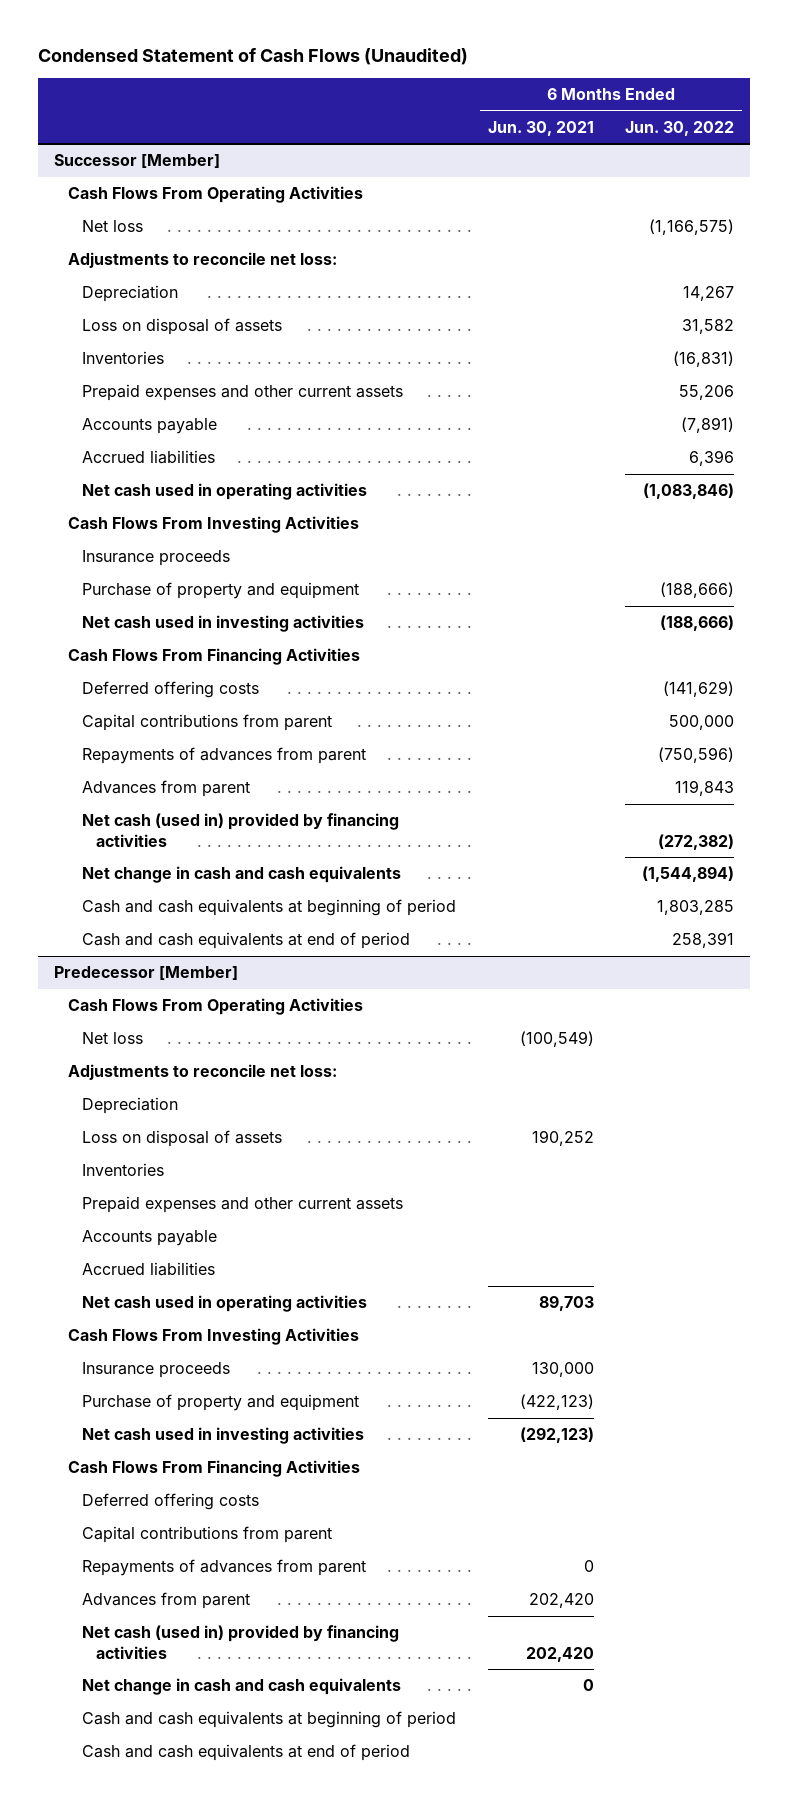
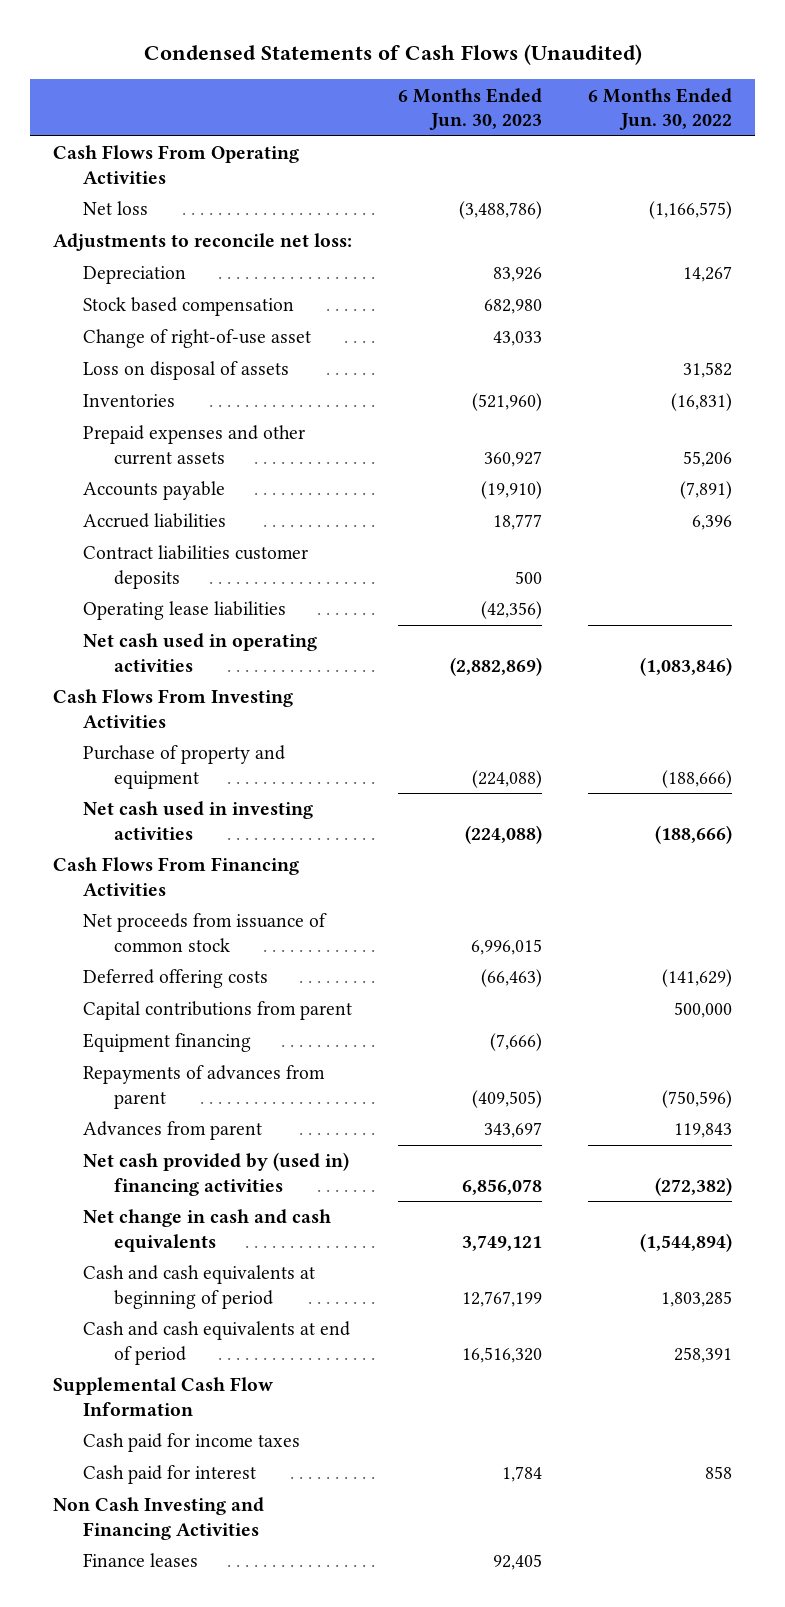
- Condensed Statement of Cash Flows (Unaudited)
+ Condensed Statements of Cash Flows (Unaudited)
- | 6 Months Ended Jun. 30, 2021 | 6 Months Ended Jun. 30, 2022
+ | 6 Months Ended Jun. 30, 2023 | 6 Months Ended Jun. 30, 2022
- Successor [Member]
+ Stock based compensation | 682,980 |
+ Change of right-of-use asset | 43,033 |
+ Contract liabilities customer deposits | 500 |
+ Operating lease liabilities | (42,356) |
- Insurance proceeds
+ Net proceeds from issuance of common stock | 6,996,015 |
+ Equipment financing | (7,666) |
- Net cash (used in) provided by financing activities | | (272,382)
+ Net cash provided by (used in) financing activities | 6,856,078 | (272,382)
- Predecessor [Member]
- Cash Flows From Operating Activities
- Net loss | (100,549) |
- Adjustments to reconcile net loss:
- Depreciation
- Loss on disposal of assets | 190,252 |
- Inventories
- Prepaid expenses and other current assets
- Accounts payable
- Accrued liabilities
- Net cash used in operating activities | 89,703 |
- Cash Flows From Investing Activities
- Insurance proceeds | 130,000 |
- Purchase of property and equipment | (422,123) |
- Net cash used in investing activities | (292,123) |
- Cash Flows From Financing Activities
- Deferred offering costs
- Capital contributions from parent
- Repayments of advances from parent | 0 |
- Advances from parent | 202,420 |
- Net cash (used in) provided by financing activities | 202,420 |
- Net change in cash and cash equivalents | 0 |
- Cash and cash equivalents at beginning of period
- Cash and cash equivalents at end of period
+ Supplemental Cash Flow Information
+ Cash paid for income taxes
+ Cash paid for interest | 1,784 | 858
+ Non Cash Investing and Financing Activities
+ Finance leases | 92,405 |

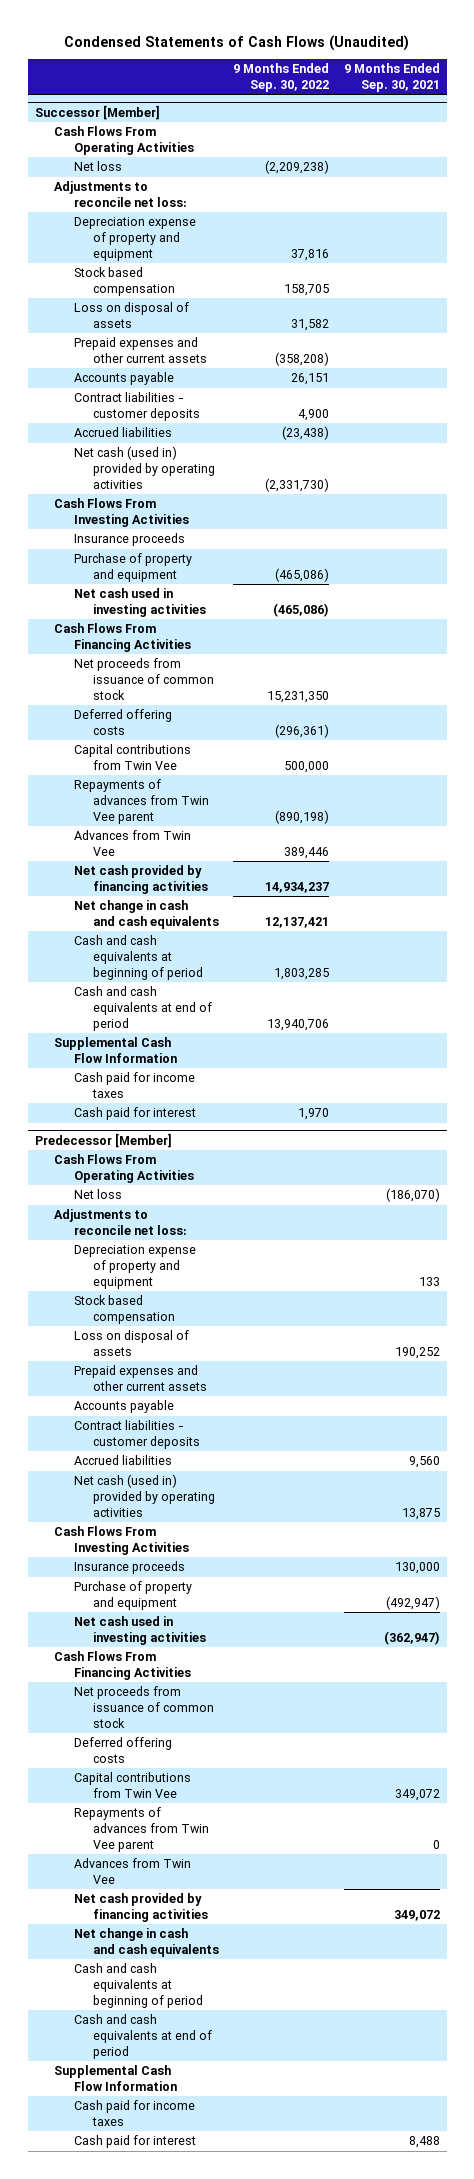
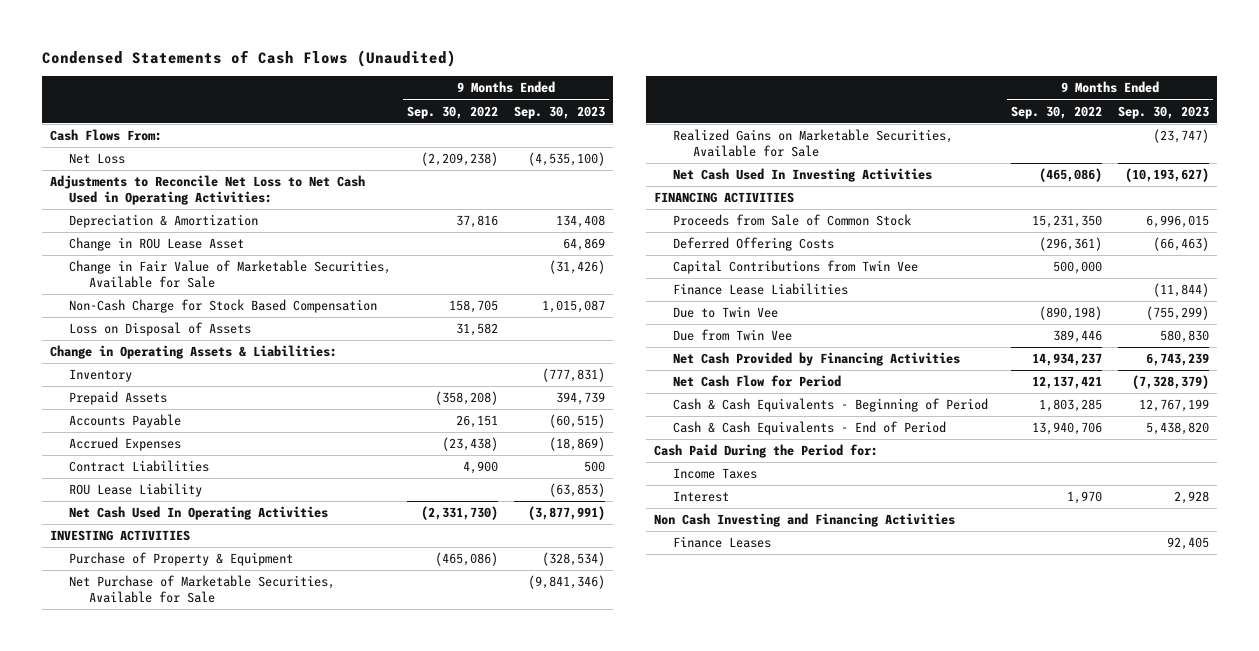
- | 9 Months Ended Sep. 30, 2022 | 9 Months Ended Sep. 30, 2021
+ | 9 Months Ended Sep. 30, 2022 | 9 Months Ended Sep. 30, 2023
- Successor [Member]
- Cash Flows From Operating Activities
- Net loss | (2,209,238) |
- Adjustments to reconcile net loss:
- Depreciation expense of property and equipment | 37,816 |
- Stock based compensation | 158,705 |
- Loss on disposal of assets | 31,582 |
- Prepaid expenses and other current assets | (358,208) |
- Accounts payable | 26,151 |
- Contract liabilities - customer deposits | 4,900 |
- Accrued liabilities | (23,438) |
- Net cash (used in) provided by operating activities | (2,331,730) |
- Cash Flows From Investing Activities
- Insurance proceeds
- Purchase of property and equipment | (465,086) |
- Net cash used in investing activities | (465,086) |
- Cash Flows From Financing Activities
- Net proceeds from issuance of common stock | 15,231,350 |
- Deferred offering costs | (296,361) |
- Capital contributions from Twin Vee | 500,000 |
- Repayments of advances from Twin Vee parent | (890,198) |
- Advances from Twin Vee | 389,446 |
- Net cash provided by financing activities | 14,934,237 |
- Net change in cash and cash equivalents | 12,137,421 |
- Cash and cash equivalents at beginning of period | 1,803,285 |
- Cash and cash equivalents at end of period | 13,940,706 |
- Supplemental Cash Flow Information
- Cash paid for income taxes
- Cash paid for interest | 1,970 |
- Predecessor [Member]
- Cash Flows From Operating Activities
- Net loss | | (186,070)
- Adjustments to reconcile net loss:
- Depreciation expense of property and equipment | | 133
- Stock based compensation
- Loss on disposal of assets | | 190,252
- Prepaid expenses and other current assets
- Accounts payable
- Contract liabilities - customer deposits
- Accrued liabilities | | 9,560
- Net cash (used in) provided by operating activities | | 13,875
- Cash Flows From Investing Activities
- Insurance proceeds | | 130,000
- Purchase of property and equipment | | (492,947)
- Net cash used in investing activities | | (362,947)
- Cash Flows From Financing Activities
- Net proceeds from issuance of common stock
- Deferred offering costs
- Capital contributions from Twin Vee | | 349,072
- Repayments of advances from Twin Vee parent | | 0
- Advances from Twin Vee
- Net cash provided by financing activities | | 349,072
- Net change in cash and cash equivalents
- Cash and cash equivalents at beginning of period
- Cash and cash equivalents at end of period
- Supplemental Cash Flow Information
- Cash paid for income taxes
- Cash paid for interest | | 8,488
+ Cash Flows From:
+ Net Loss | (2,209,238) | (4,535,100)
+ Adjustments to Reconcile Net Loss to Net Cash Used in Operating Activities:
+ Depreciation & Amortization | 37,816 | 134,408
+ Change in ROU Lease Asset | | 64,869
+ Change in Fair Value of Marketable Securities, Available for Sale | | (31,426)
+ Non-Cash Charge for Stock Based Compensation | 158,705 | 1,015,087
+ Loss on Disposal of Assets | 31,582 |
+ Change in Operating Assets & Liabilities:
+ Inventory | | (777,831)
+ Prepaid Assets | (358,208) | 394,739
+ Accounts Payable | 26,151 | (60,515)
+ Accrued Expenses | (23,438) | (18,869)
+ Contract Liabilities | 4,900 | 500
+ ROU Lease Liability | | (63,853)
+ Net Cash Used In Operating Activities | (2,331,730) | (3,877,991)
+ INVESTING ACTIVITIES
+ Purchase of Property & Equipment | (465,086) | (328,534)
+ Net Purchase of Marketable Securities, Available for Sale | | (9,841,346)
+ Realized Gains on Marketable Securities, Available for Sale | | (23,747)
+ Net Cash Used In Investing Activities | (465,086) | (10,193,627)
+ FINANCING ACTIVITIES
+ Proceeds from Sale of Common Stock | 15,231,350 | 6,996,015
+ Deferred Offering Costs | (296,361) | (66,463)
+ Capital Contributions from Twin Vee | 500,000 |
+ Finance Lease Liabilities | | (11,844)
+ Due to Twin Vee | (890,198) | (755,299)
+ Due from Twin Vee | 389,446 | 580,830
+ Net Cash Provided by Financing Activities | 14,934,237 | 6,743,239
+ Net Cash Flow for Period | 12,137,421 | (7,328,379)
+ Cash & Cash Equivalents - Beginning of Period | 1,803,285 | 12,767,199
+ Cash & Cash Equivalents - End of Period | 13,940,706 | 5,438,820
+ Cash Paid During the Period for:
+ Income Taxes
+ Interest | 1,970 | 2,928
+ Non Cash Investing and Financing Activities
+ Finance Leases | | 92,405

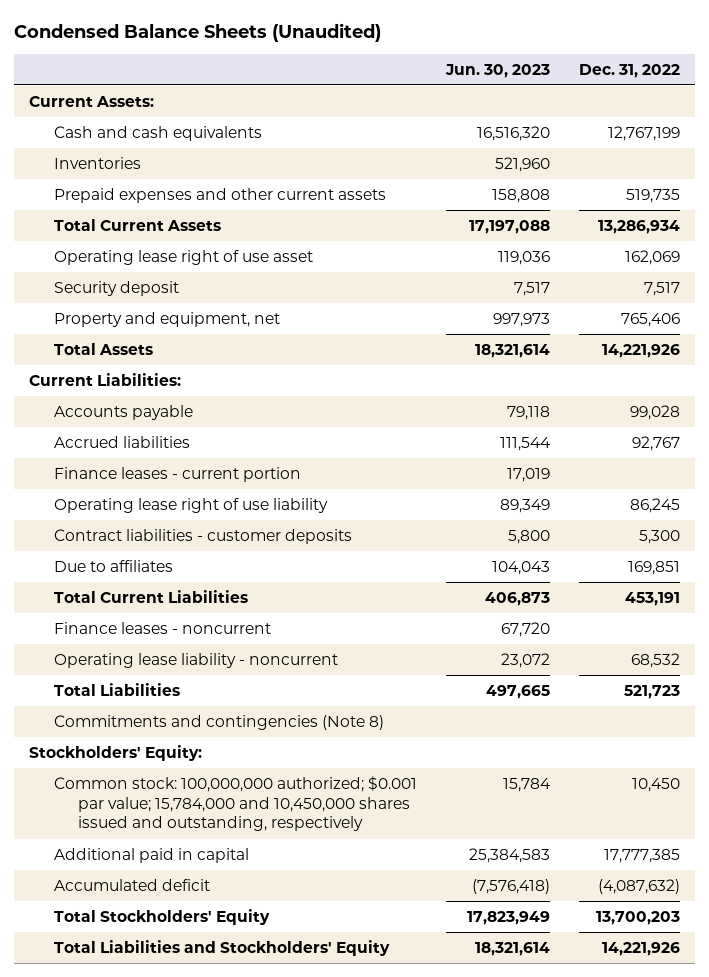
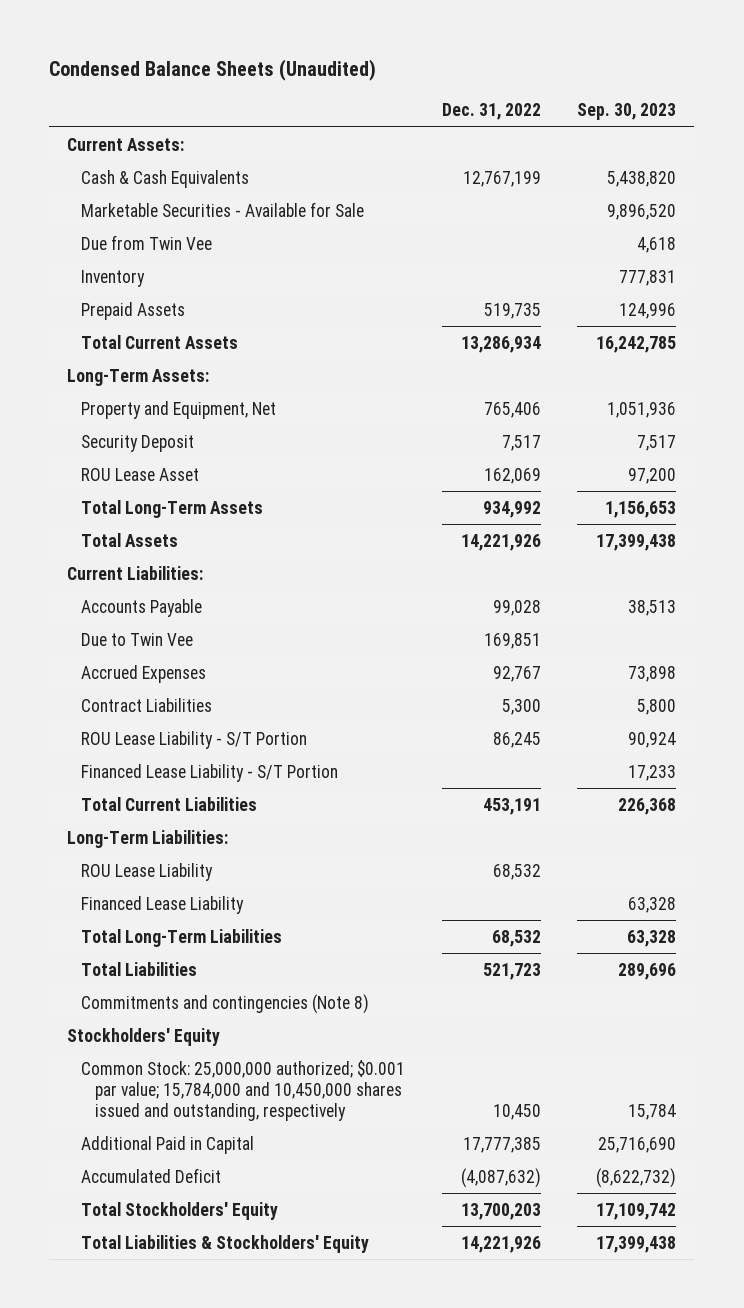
- | Jun. 30, 2023 | Dec. 31, 2022
+ | Dec. 31, 2022 | Sep. 30, 2023
- Cash and cash equivalents | 16,516,320 | 12,767,199
- Inventories | 521,960 |
- Prepaid expenses and other current assets | 158,808 | 519,735
+ Cash & Cash Equivalents | 12,767,199 | 5,438,820
+ Marketable Securities - Available for Sale | | 9,896,520
+ Due from Twin Vee | | 4,618
+ Inventory | | 777,831
+ Prepaid Assets | 519,735 | 124,996
- Operating lease right of use asset | 119,036 | 162,069
- Security deposit | 7,517 | 7,517
- Property and equipment, net | 997,973 | 765,406
+ Long-Term Assets:
+ Property and Equipment, Net | 765,406 | 1,051,936
+ Security Deposit | 7,517 | 7,517
+ ROU Lease Asset | 162,069 | 97,200
+ Total Long-Term Assets | 934,992 | 1,156,653
- Accounts payable | 79,118 | 99,028
- Accrued liabilities | 111,544 | 92,767
- Finance leases - current portion | 17,019 |
- Operating lease right of use liability | 89,349 | 86,245
- Contract liabilities - customer deposits | 5,800 | 5,300
- Due to affiliates | 104,043 | 169,851
+ Accounts Payable | 99,028 | 38,513
+ Due to Twin Vee | 169,851 |
+ Accrued Expenses | 92,767 | 73,898
+ Contract Liabilities | 5,300 | 5,800
+ ROU Lease Liability - S/T Portion | 86,245 | 90,924
+ Financed Lease Liability - S/T Portion | | 17,233
- Finance leases - noncurrent | 67,720 |
- Operating lease liability - noncurrent | 23,072 | 68,532
+ Long-Term Liabilities:
+ ROU Lease Liability | 68,532 |
+ Financed Lease Liability | | 63,328
+ Total Long-Term Liabilities | 68,532 | 63,328
- Stockholders' Equity:
- Common stock: 100,000,000 authorized; $0.001 par value; 15,784,000 and 10,450,000 shares issued and outstanding, respectively | 15,784 | 10,450
- Additional paid in capital | 25,384,583 | 17,777,385
- Accumulated deficit | (7,576,418) | (4,087,632)
+ Stockholders' Equity
+ Common Stock: 25,000,000 authorized; $0.001 par value; 15,784,000 and 10,450,000 shares issued and outstanding, respectively | 10,450 | 15,784
+ Additional Paid in Capital | 17,777,385 | 25,716,690
+ Accumulated Deficit | (4,087,632) | (8,622,732)
- Total Liabilities and Stockholders' Equity | 18,321,614 | 14,221,926
+ Total Liabilities & Stockholders' Equity | 14,221,926 | 17,399,438

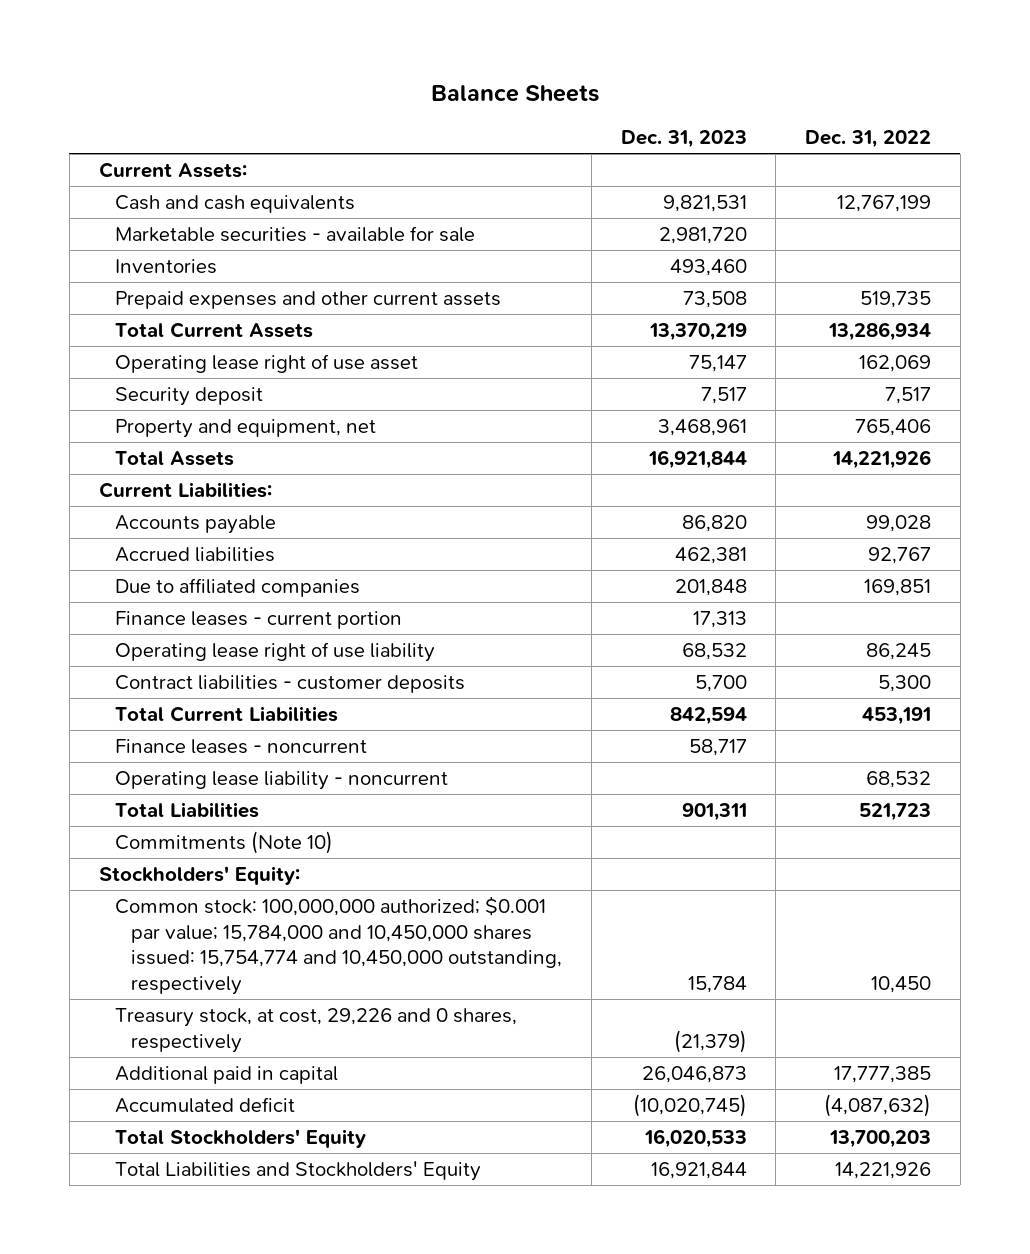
- Condensed Balance Sheets (Unaudited)
+ Balance Sheets
- | Dec. 31, 2022 | Sep. 30, 2023
+ | Dec. 31, 2023 | Dec. 31, 2022
- Cash & Cash Equivalents | 12,767,199 | 5,438,820
- Marketable Securities - Available for Sale | | 9,896,520
- Due from Twin Vee | | 4,618
- Inventory | | 777,831
- Prepaid Assets | 519,735 | 124,996
+ Cash and cash equivalents | 9,821,531 | 12,767,199
+ Marketable securities - available for sale | 2,981,720 |
+ Inventories | 493,460 |
+ Prepaid expenses and other current assets | 73,508 | 519,735
- Long-Term Assets:
- Property and Equipment, Net | 765,406 | 1,051,936
- Security Deposit | 7,517 | 7,517
- ROU Lease Asset | 162,069 | 97,200
- Total Long-Term Assets | 934,992 | 1,156,653
+ Operating lease right of use asset | 75,147 | 162,069
+ Security deposit | 7,517 | 7,517
+ Property and equipment, net | 3,468,961 | 765,406
- Accounts Payable | 99,028 | 38,513
- Due to Twin Vee | 169,851 |
- Accrued Expenses | 92,767 | 73,898
- Contract Liabilities | 5,300 | 5,800
- ROU Lease Liability - S/T Portion | 86,245 | 90,924
- Financed Lease Liability - S/T Portion | | 17,233
+ Accounts payable | 86,820 | 99,028
+ Accrued liabilities | 462,381 | 92,767
+ Due to affiliated companies | 201,848 | 169,851
+ Finance leases - current portion | 17,313 |
+ Operating lease right of use liability | 68,532 | 86,245
+ Contract liabilities - customer deposits | 5,700 | 5,300
- Long-Term Liabilities:
- ROU Lease Liability | 68,532 |
- Financed Lease Liability | | 63,328
- Total Long-Term Liabilities | 68,532 | 63,328
+ Finance leases - noncurrent | 58,717 |
+ Operating lease liability - noncurrent | | 68,532
- Commitments and contingencies (Note 8)
- Stockholders' Equity
- Common Stock: 25,000,000 authorized; $0.001 par value; 15,784,000 and 10,450,000 shares issued and outstanding, respectively | 10,450 | 15,784
- Additional Paid in Capital | 17,777,385 | 25,716,690
- Accumulated Deficit | (4,087,632) | (8,622,732)
+ Commitments (Note 10)
+ Stockholders' Equity:
+ Common stock: 100,000,000 authorized; $0.001 par value; 15,784,000 and 10,450,000 shares issued: 15,754,774 and 10,450,000 outstanding, respectively | 15,784 | 10,450
+ Treasury stock, at cost, 29,226 and 0 shares, respectively | (21,379) |
+ Additional paid in capital | 26,046,873 | 17,777,385
+ Accumulated deficit | (10,020,745) | (4,087,632)
- Total Liabilities & Stockholders' Equity | 14,221,926 | 17,399,438
+ Total Liabilities and Stockholders' Equity | 16,921,844 | 14,221,926

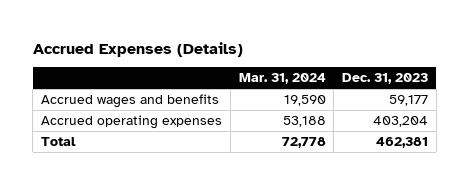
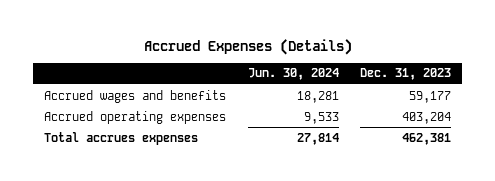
- | Mar. 31, 2024 | Dec. 31, 2023
+ | Jun. 30, 2024 | Dec. 31, 2023
- Total | 72,778 | 462,381
+ Total accrues expenses | 27,814 | 462,381

